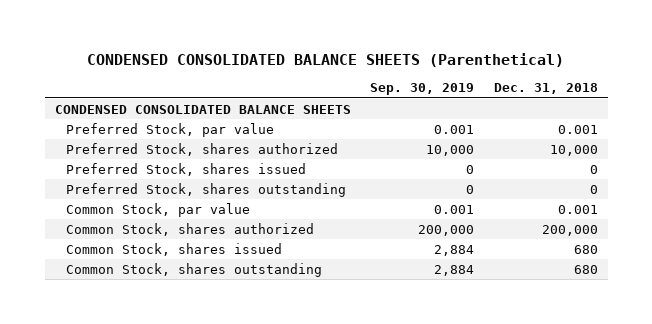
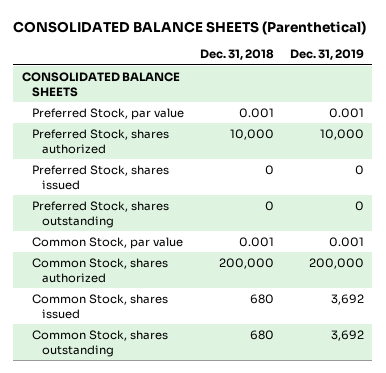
- CONDENSED CONSOLIDATED BALANCE SHEETS (Parenthetical)
+ CONSOLIDATED BALANCE SHEETS (Parenthetical)
- | Sep. 30, 2019 | Dec. 31, 2018
+ | Dec. 31, 2018 | Dec. 31, 2019
- CONDENSED CONSOLIDATED BALANCE SHEETS
+ CONSOLIDATED BALANCE SHEETS

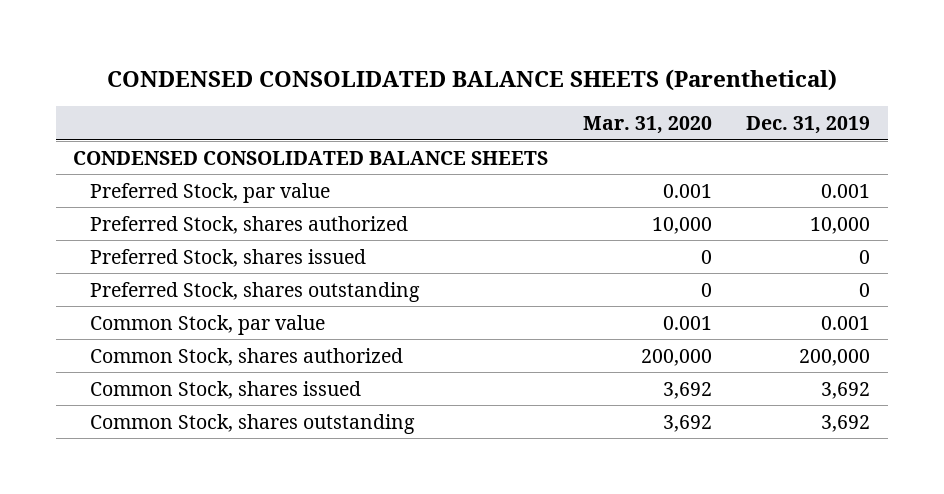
- CONSOLIDATED BALANCE SHEETS (Parenthetical)
+ CONDENSED CONSOLIDATED BALANCE SHEETS (Parenthetical)
- | Dec. 31, 2018 | Dec. 31, 2019
+ | Mar. 31, 2020 | Dec. 31, 2019
- CONSOLIDATED BALANCE SHEETS
+ CONDENSED CONSOLIDATED BALANCE SHEETS

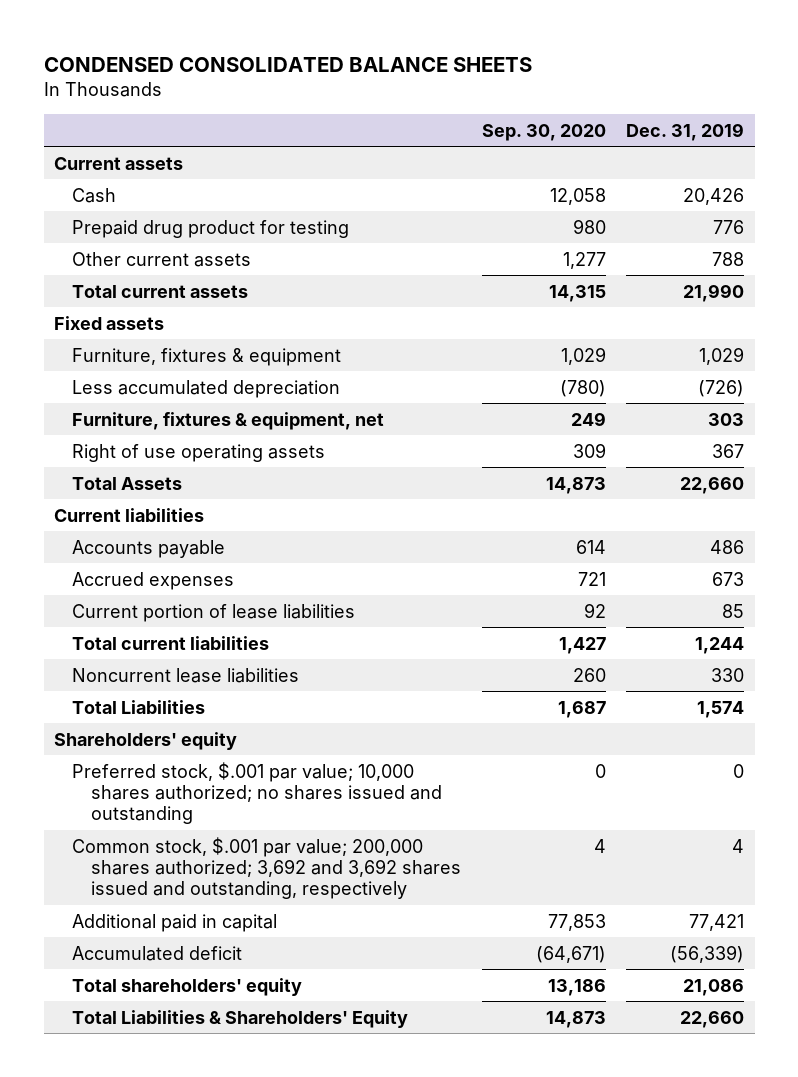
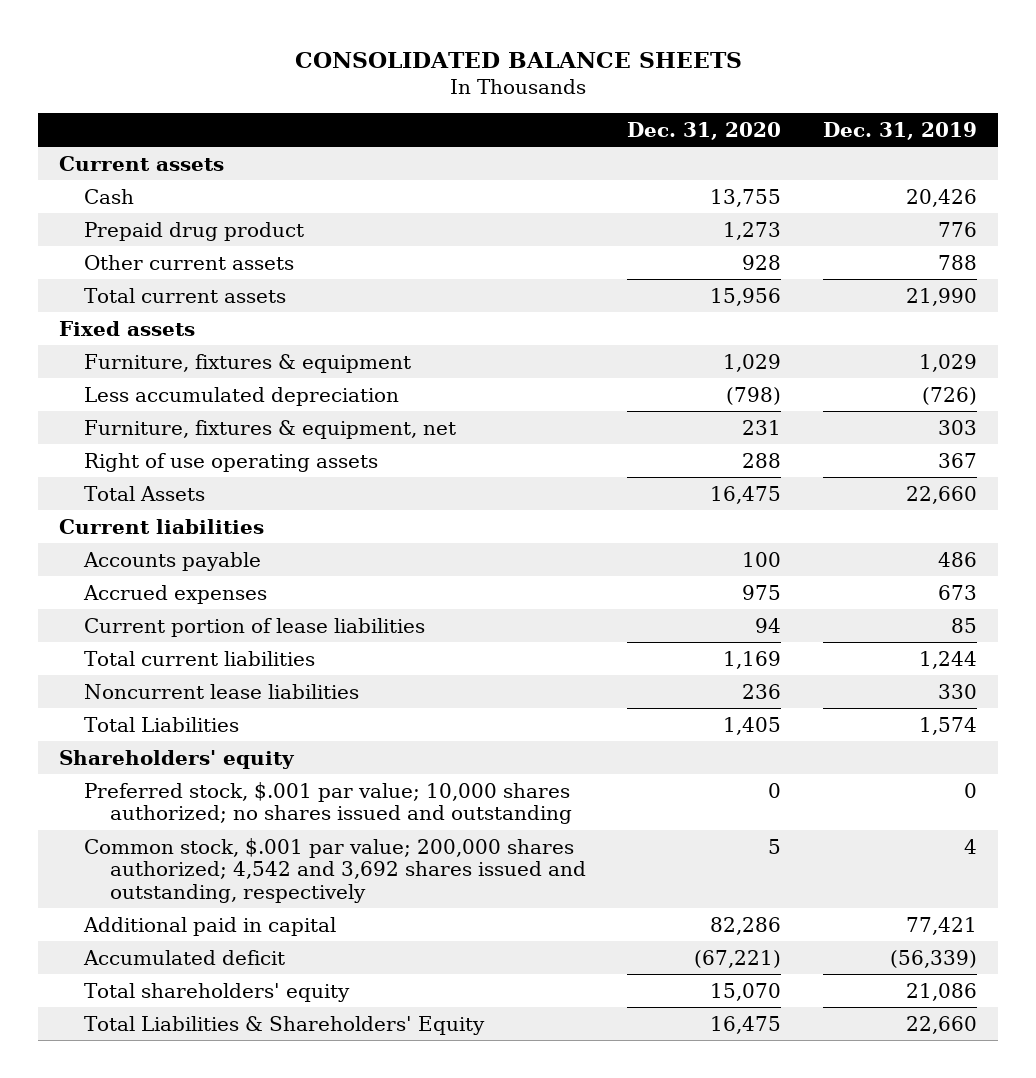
- CONDENSED CONSOLIDATED BALANCE SHEETS
+ CONSOLIDATED BALANCE SHEETS
- | Sep. 30, 2020 | Dec. 31, 2019
+ | Dec. 31, 2020 | Dec. 31, 2019
- Prepaid drug product for testing | 980 | 776
+ Prepaid drug product | 1,273 | 776
- Common stock, $.001 par value; 200,000 shares authorized; 3,692 and 3,692 shares issued and outstanding, respectively | 4 | 4
+ Common stock, $.001 par value; 200,000 shares authorized; 4,542 and 3,692 shares issued and outstanding, respectively | 5 | 4

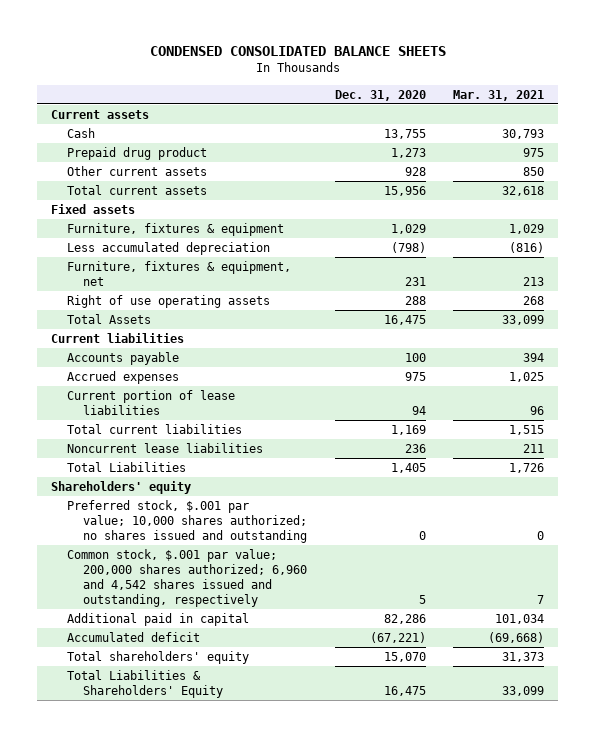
- CONSOLIDATED BALANCE SHEETS
+ CONDENSED CONSOLIDATED BALANCE SHEETS
- | Dec. 31, 2020 | Dec. 31, 2019
+ | Dec. 31, 2020 | Mar. 31, 2021
- Common stock, $.001 par value; 200,000 shares authorized; 4,542 and 3,692 shares issued and outstanding, respectively | 5 | 4
+ Common stock, $.001 par value; 200,000 shares authorized; 6,960 and 4,542 shares issued and outstanding, respectively | 5 | 7

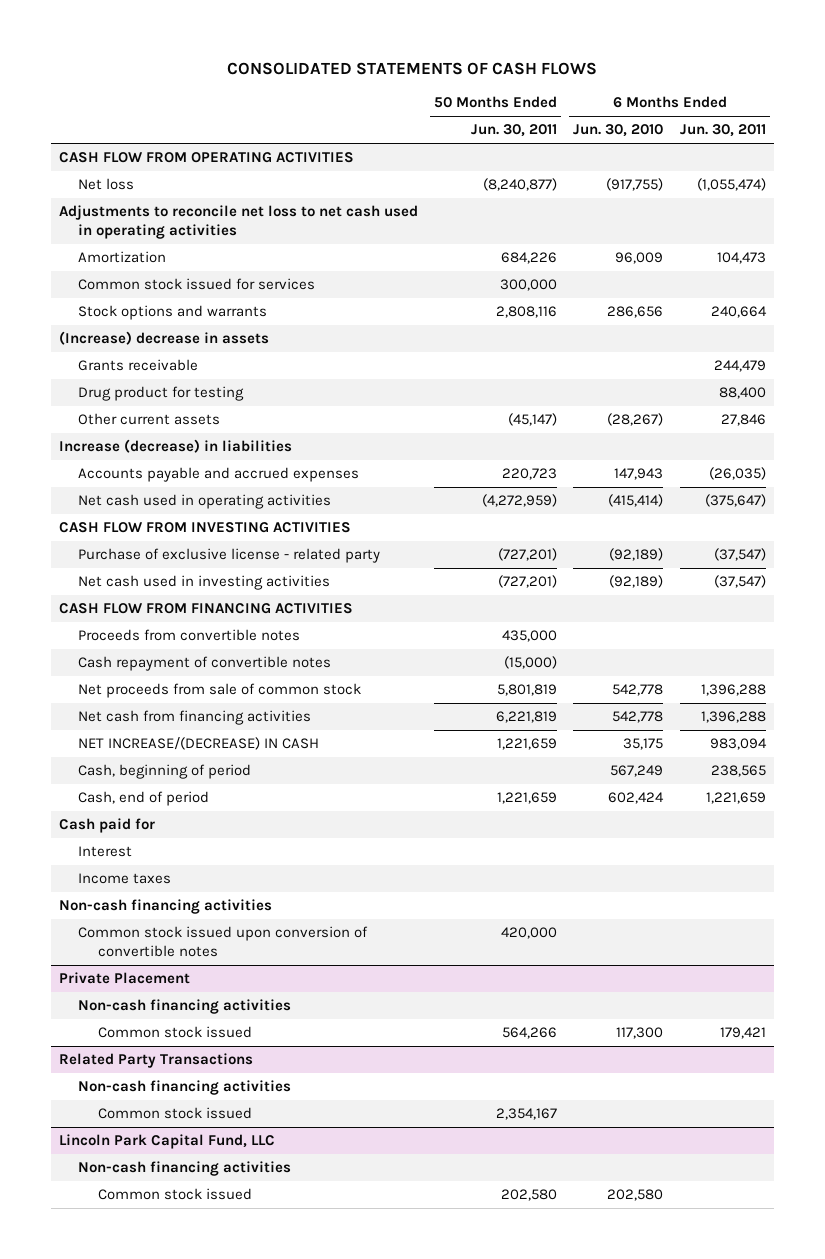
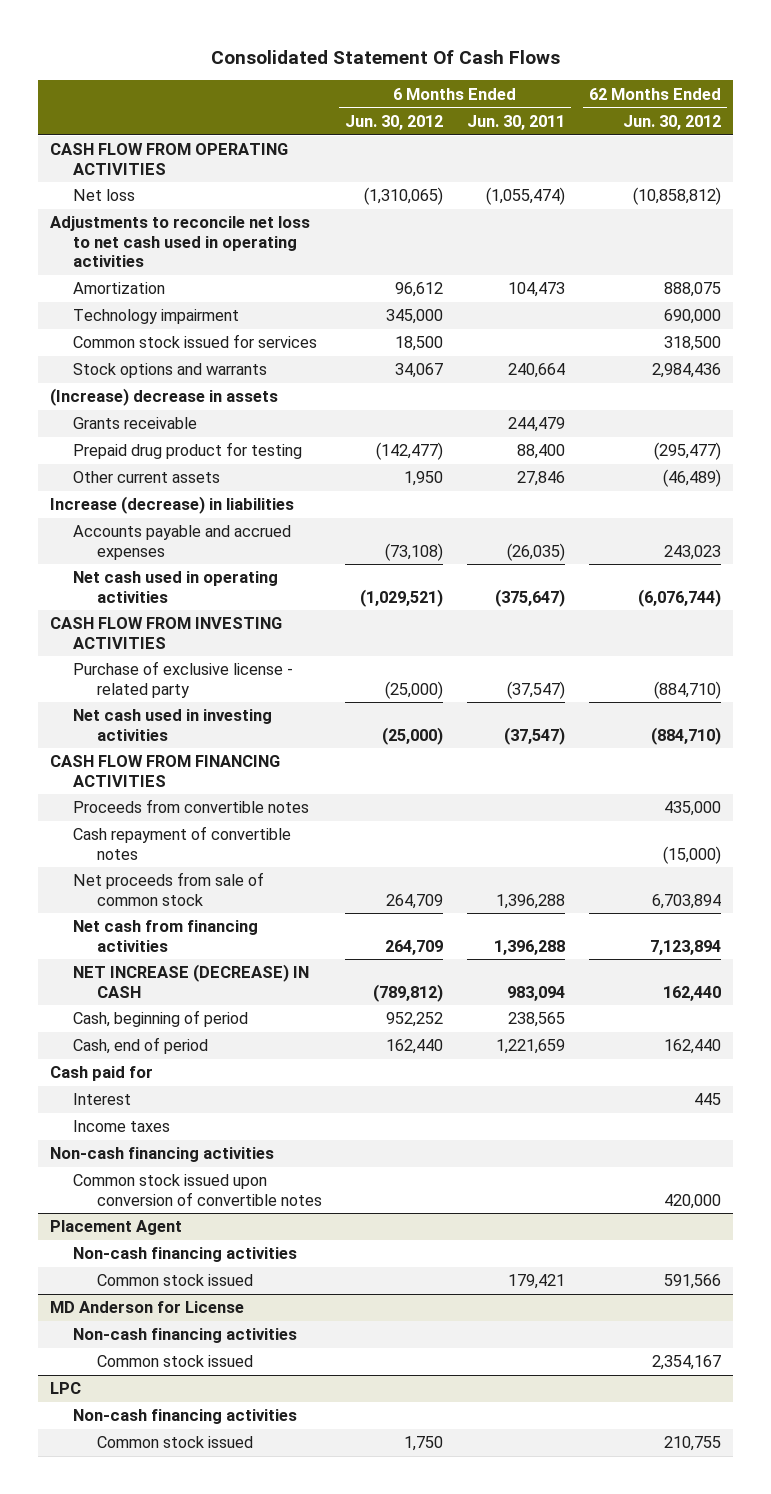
- CONSOLIDATED STATEMENTS OF CASH FLOWS
+ Consolidated Statement Of Cash Flows
- | 50 Months Ended Jun. 30, 2011 | 6 Months Ended Jun. 30, 2010 | 6 Months Ended Jun. 30, 2011
+ | 6 Months Ended Jun. 30, 2012 | 6 Months Ended Jun. 30, 2011 | 62 Months Ended Jun. 30, 2012
+ Technology impairment | 345,000 | | 690,000
- Drug product for testing | | | 88,400
+ Prepaid drug product for testing | (142,477) | 88,400 | (295,477)
- NET INCREASE/(DECREASE) IN CASH | 1,221,659 | 35,175 | 983,094
+ NET INCREASE (DECREASE) IN CASH | (789,812) | 983,094 | 162,440
- Private Placement
+ Placement Agent
- Related Party Transactions
+ MD Anderson for License
- Lincoln Park Capital Fund, LLC
+ LPC

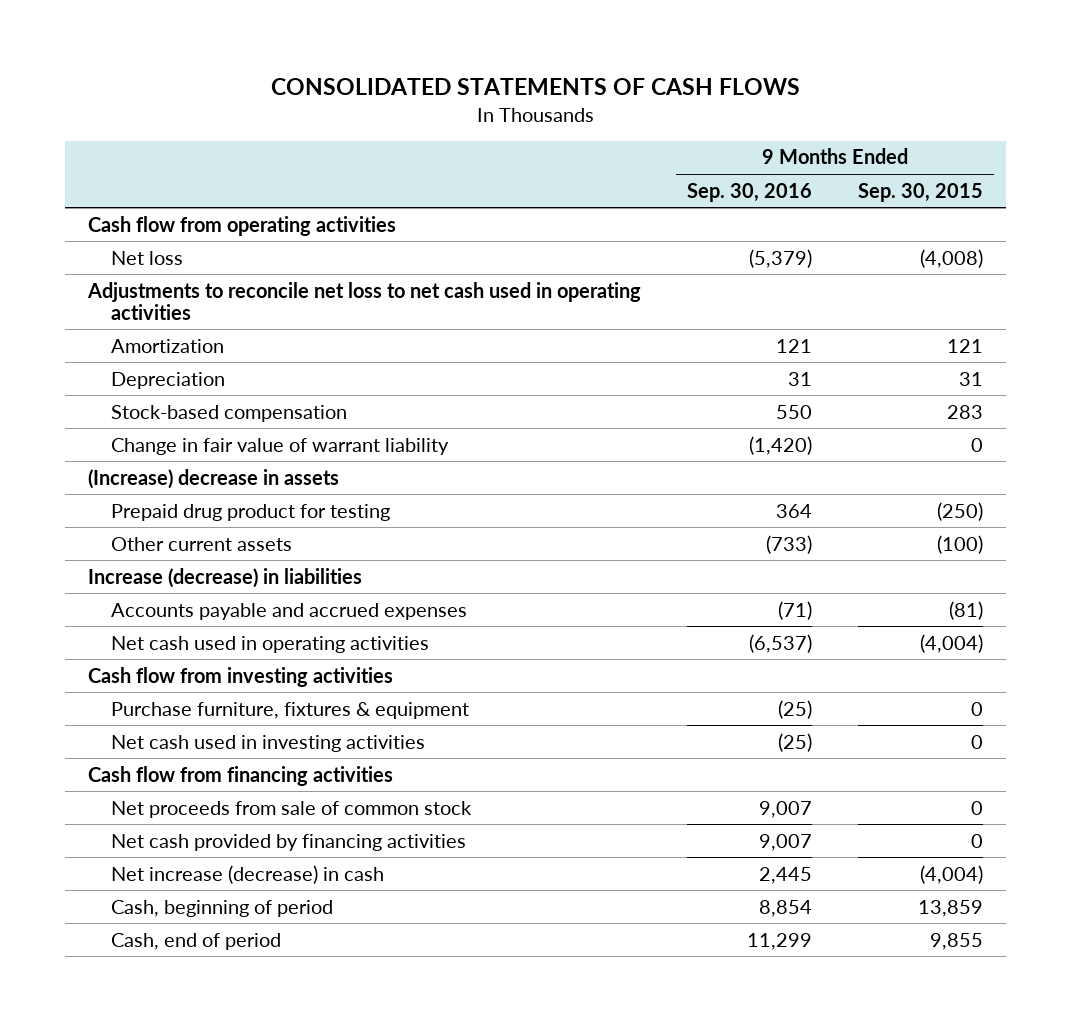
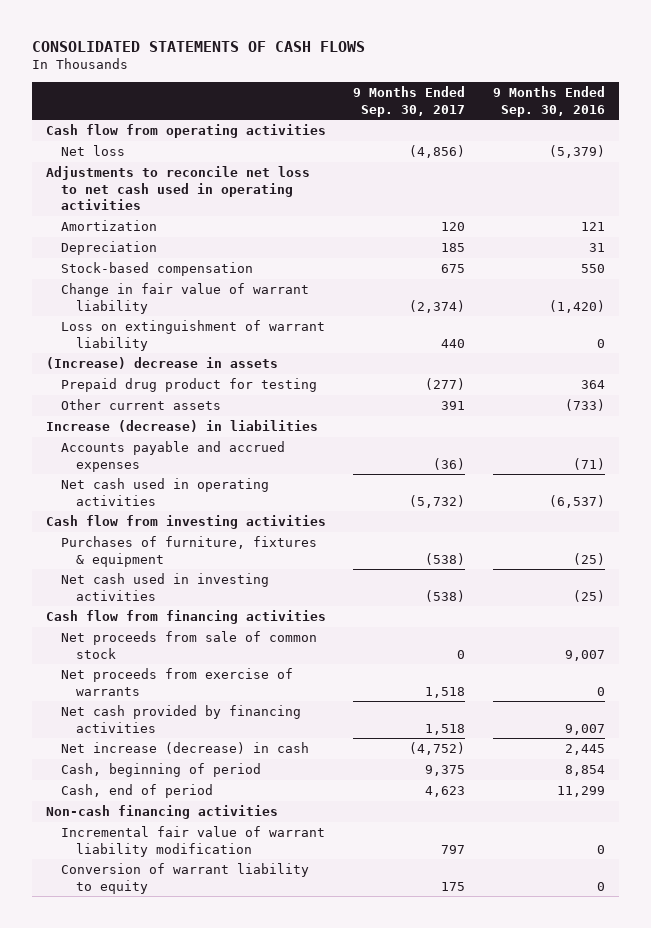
- | 9 Months Ended Sep. 30, 2016 | 9 Months Ended Sep. 30, 2015
+ | 9 Months Ended Sep. 30, 2017 | 9 Months Ended Sep. 30, 2016
+ Loss on extinguishment of warrant liability | 440 | 0
- Purchase furniture, fixtures & equipment | (25) | 0
+ Purchases of furniture, fixtures & equipment | (538) | (25)
+ Net proceeds from exercise of warrants | 1,518 | 0
+ Non-cash financing activities
+ Incremental fair value of warrant liability modification | 797 | 0
+ Conversion of warrant liability to equity | 175 | 0

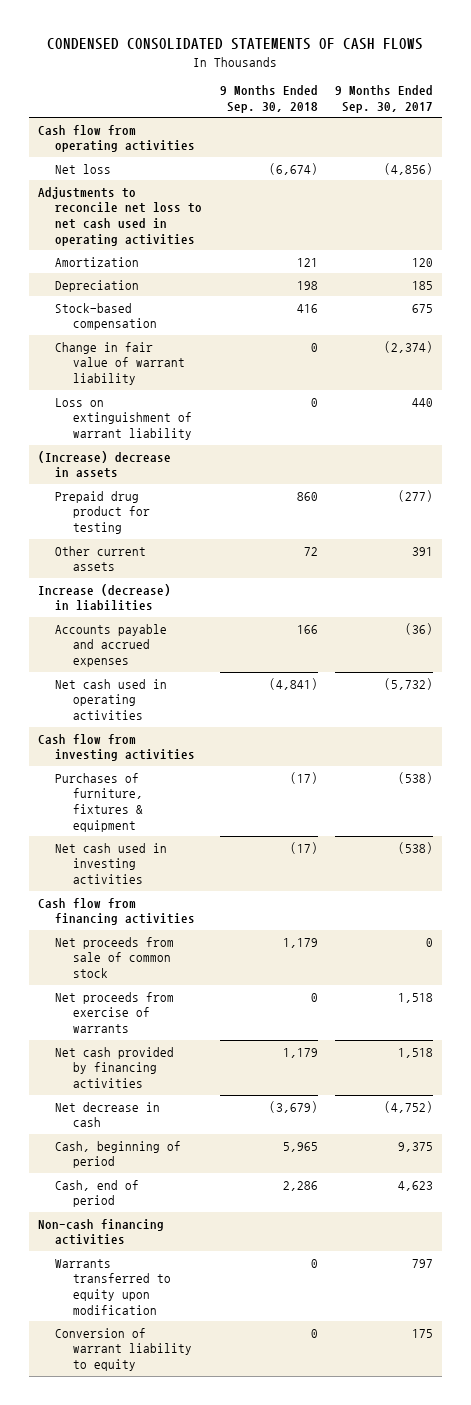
- CONSOLIDATED STATEMENTS OF CASH FLOWS
+ CONDENSED CONSOLIDATED STATEMENTS OF CASH FLOWS
- | 9 Months Ended Sep. 30, 2017 | 9 Months Ended Sep. 30, 2016
+ | 9 Months Ended Sep. 30, 2018 | 9 Months Ended Sep. 30, 2017
- Net increase (decrease) in cash | (4,752) | 2,445
+ Net decrease in cash | (3,679) | (4,752)
- Incremental fair value of warrant liability modification | 797 | 0
+ Warrants transferred to equity upon modification | 0 | 797

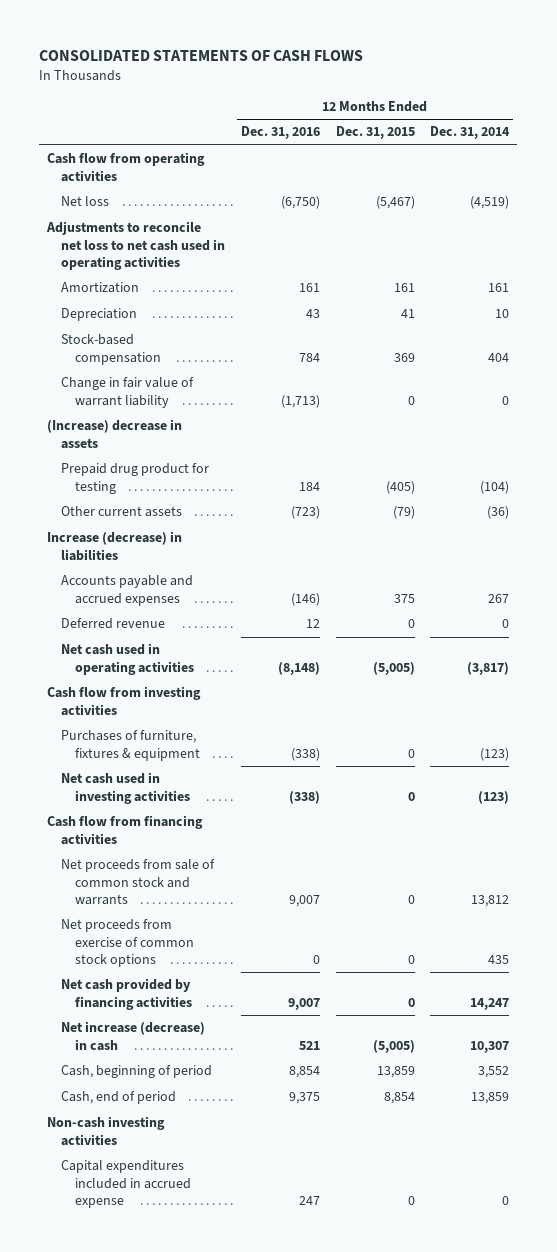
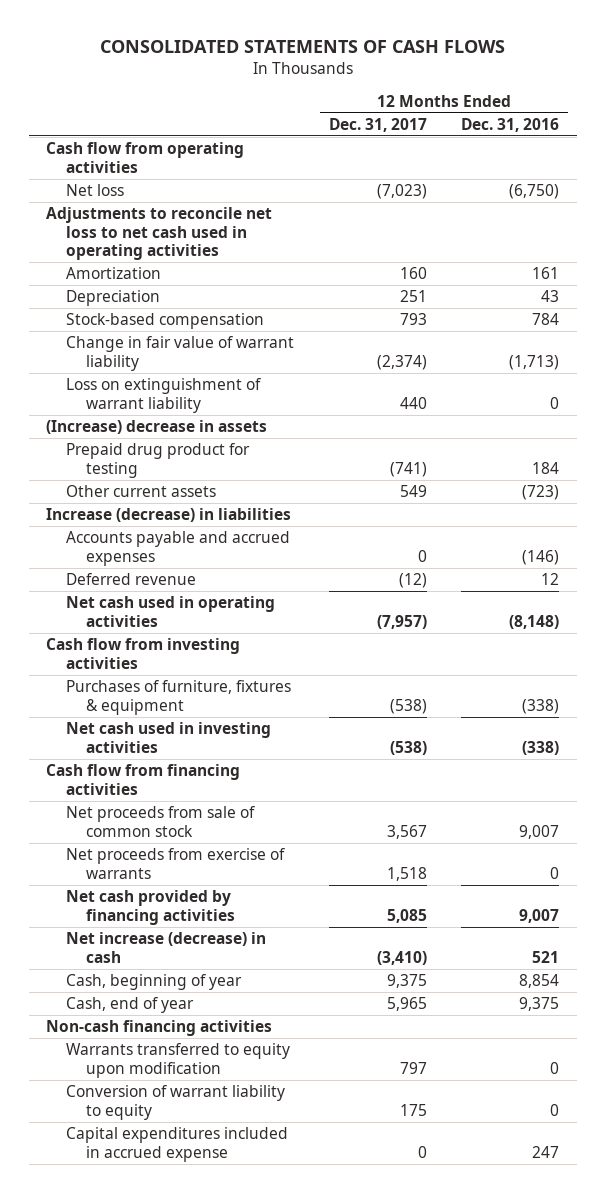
- | 12 Months Ended Dec. 31, 2016 | 12 Months Ended Dec. 31, 2015 | 12 Months Ended Dec. 31, 2014
+ | 12 Months Ended Dec. 31, 2017 | 12 Months Ended Dec. 31, 2016
+ Loss on extinguishment of warrant liability | 440 | 0
- Net proceeds from sale of common stock and warrants | 9,007 | 0 | 13,812
- Net proceeds from exercise of common stock options | 0 | 0 | 435
+ Net proceeds from sale of common stock | 3,567 | 9,007
+ Net proceeds from exercise of warrants | 1,518 | 0
- Cash, beginning of period | 8,854 | 13,859 | 3,552
- Cash, end of period | 9,375 | 8,854 | 13,859
- Non-cash investing activities
+ Cash, beginning of year | 9,375 | 8,854
+ Cash, end of year | 5,965 | 9,375
+ Non-cash financing activities
+ Warrants transferred to equity upon modification | 797 | 0
+ Conversion of warrant liability to equity | 175 | 0

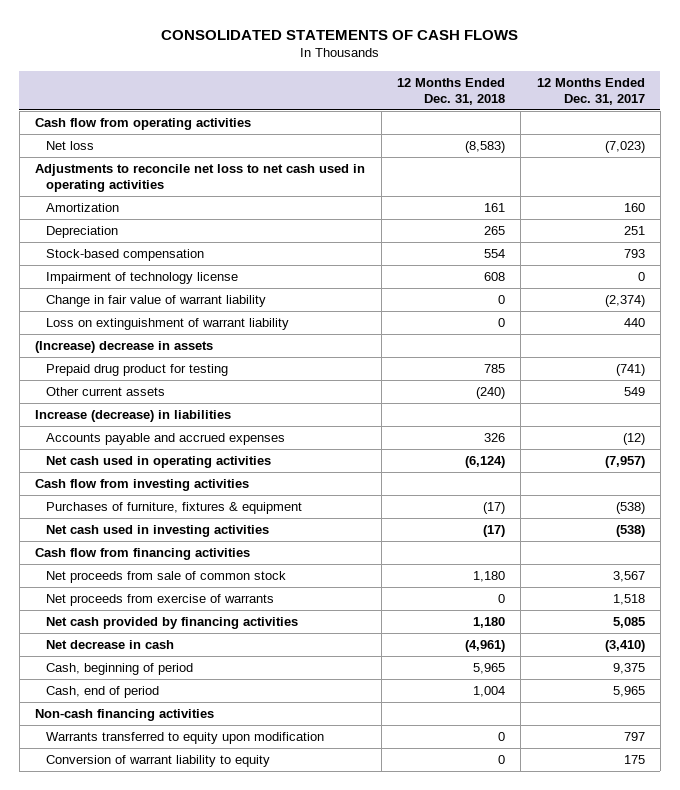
- | 12 Months Ended Dec. 31, 2017 | 12 Months Ended Dec. 31, 2016
+ | 12 Months Ended Dec. 31, 2018 | 12 Months Ended Dec. 31, 2017
+ Impairment of technology license | 608 | 0
- Accounts payable and accrued expenses | 0 | (146)
- Deferred revenue | (12) | 12
+ Accounts payable and accrued expenses | 326 | (12)
- Net increase (decrease) in cash | (3,410) | 521
- Cash, beginning of year | 9,375 | 8,854
- Cash, end of year | 5,965 | 9,375
+ Net decrease in cash | (4,961) | (3,410)
+ Cash, beginning of period | 5,965 | 9,375
+ Cash, end of period | 1,004 | 5,965
- Capital expenditures included in accrued expense | 0 | 247

